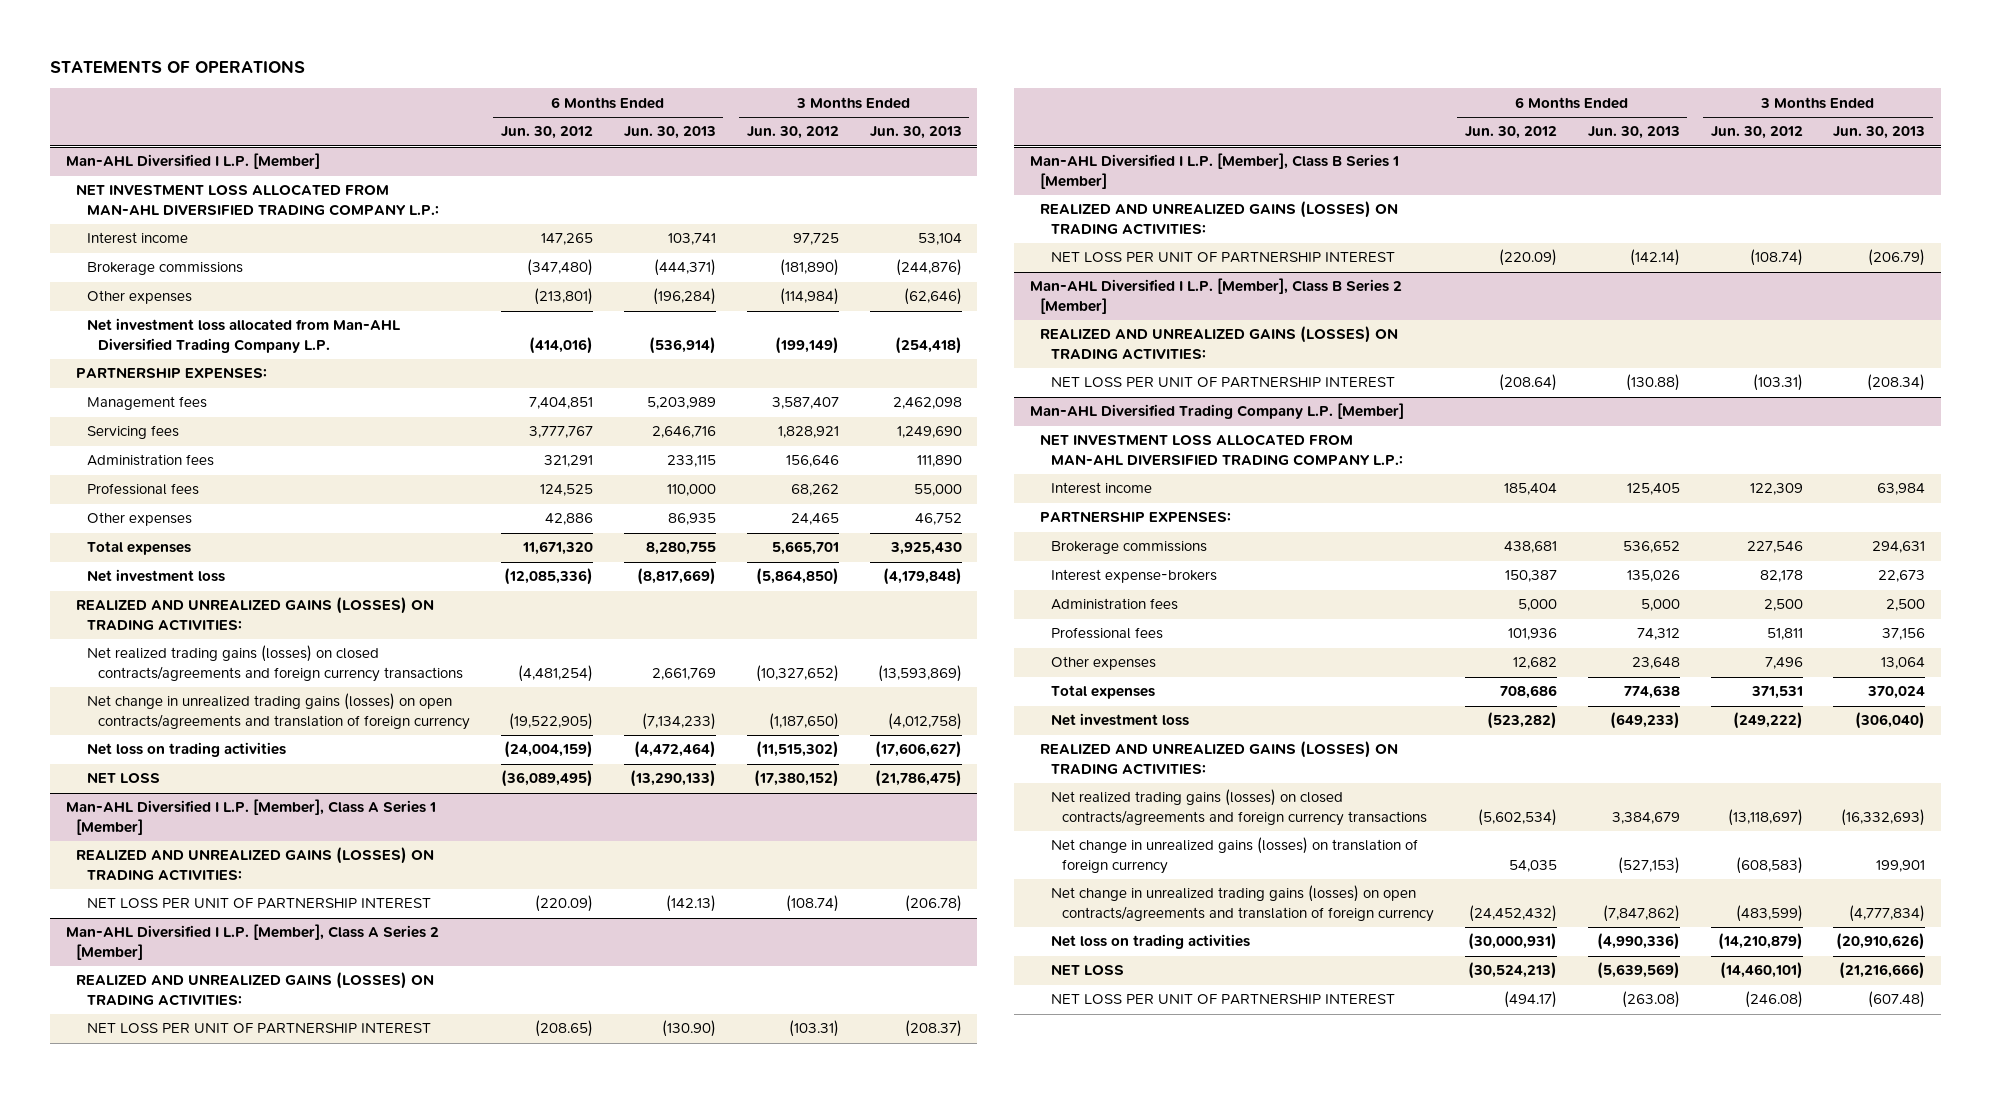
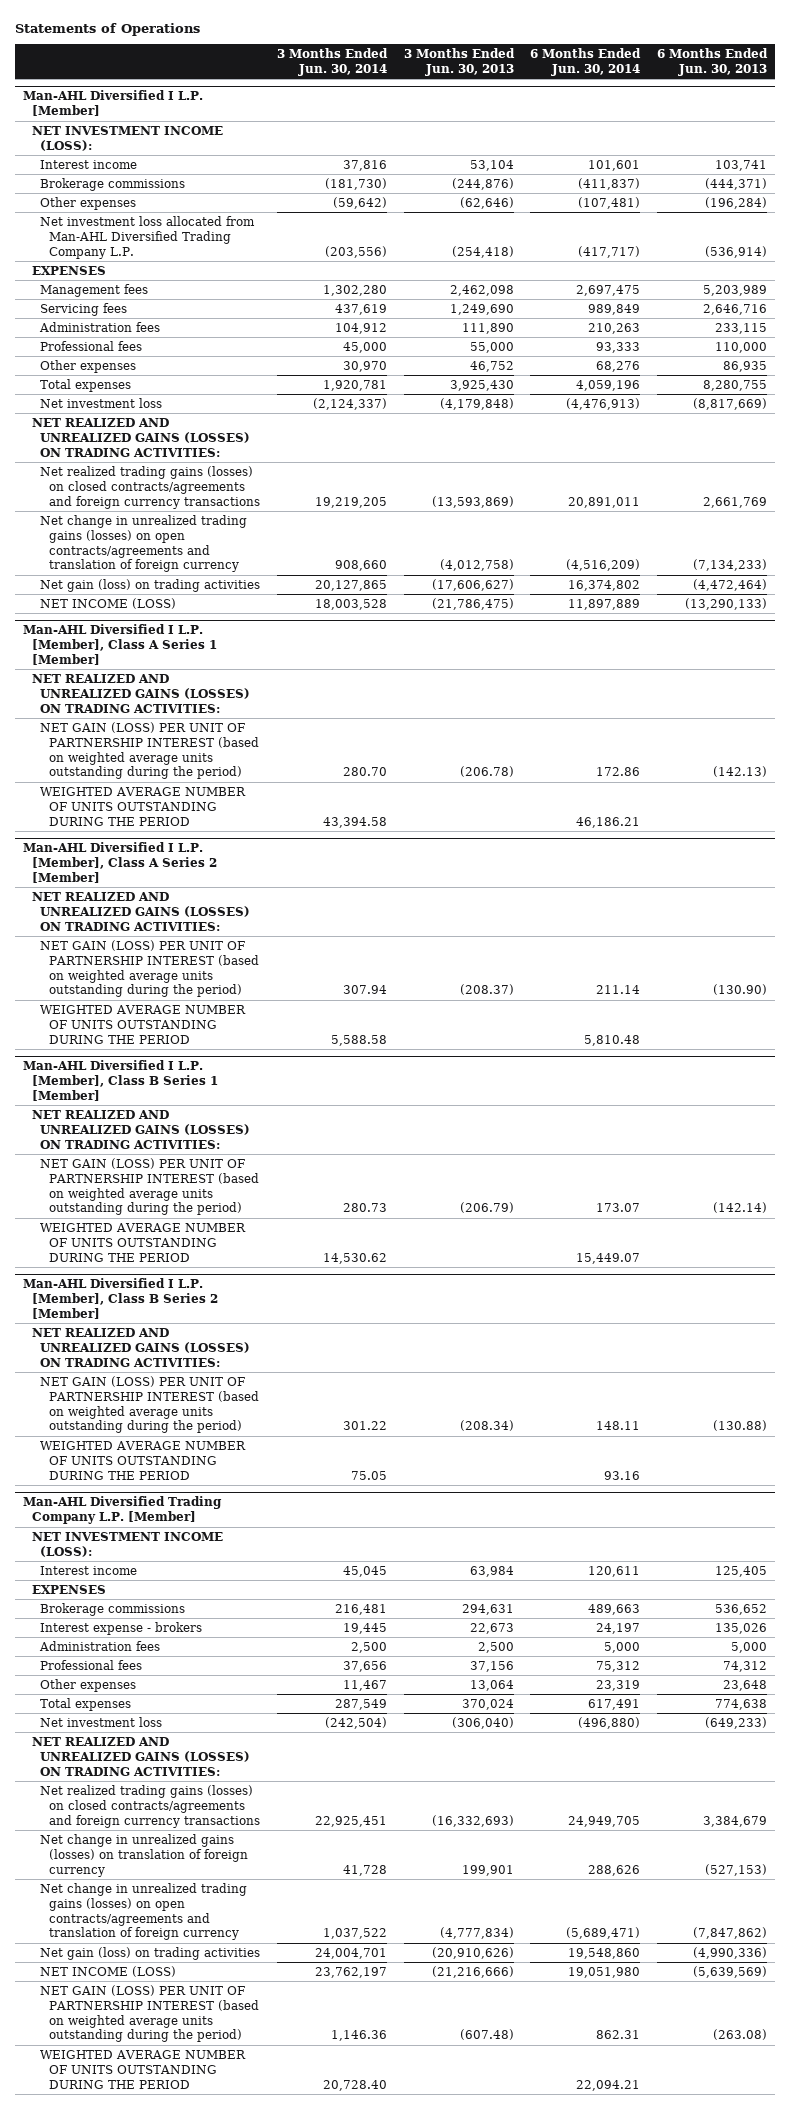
- STATEMENTS OF OPERATIONS
+ Statements of Operations
- | 6 Months Ended Jun. 30, 2012 | 6 Months Ended Jun. 30, 2013 | 3 Months Ended Jun. 30, 2012 | 3 Months Ended Jun. 30, 2013
+ | 3 Months Ended Jun. 30, 2014 | 3 Months Ended Jun. 30, 2013 | 6 Months Ended Jun. 30, 2014 | 6 Months Ended Jun. 30, 2013
@ Man-AHL Diversified I L.P. [Member]
- NET INVESTMENT LOSS ALLOCATED FROM MAN-AHL DIVERSIFIED TRADING COMPANY L.P.:
+ NET INVESTMENT INCOME (LOSS):
- PARTNERSHIP EXPENSES:
+ EXPENSES
- REALIZED AND UNREALIZED GAINS (LOSSES) ON TRADING ACTIVITIES:
+ NET REALIZED AND UNREALIZED GAINS (LOSSES) ON TRADING ACTIVITIES:
- Net loss on trading activities | (24,004,159) | (4,472,464) | (11,515,302) | (17,606,627)
- NET LOSS | (36,089,495) | (13,290,133) | (17,380,152) | (21,786,475)
+ Net gain (loss) on trading activities | 20,127,865 | (17,606,627) | 16,374,802 | (4,472,464)
+ NET INCOME (LOSS) | 18,003,528 | (21,786,475) | 11,897,889 | (13,290,133)
@ Man-AHL Diversified I L.P. [Member], Class A Series 1 [Member]
- REALIZED AND UNREALIZED GAINS (LOSSES) ON TRADING ACTIVITIES:
- NET LOSS PER UNIT OF PARTNERSHIP INTEREST | (220.09) | (142.13) | (108.74) | (206.78)
+ NET REALIZED AND UNREALIZED GAINS (LOSSES) ON TRADING ACTIVITIES:
+ NET GAIN (LOSS) PER UNIT OF PARTNERSHIP INTEREST (based on weighted average units outstanding during the period) | 280.70 | (206.78) | 172.86 | (142.13)
+ WEIGHTED AVERAGE NUMBER OF UNITS OUTSTANDING DURING THE PERIOD | 43,394.58 | | 46,186.21 |
@ Man-AHL Diversified I L.P. [Member], Class A Series 2 [Member]
- REALIZED AND UNREALIZED GAINS (LOSSES) ON TRADING ACTIVITIES:
- NET LOSS PER UNIT OF PARTNERSHIP INTEREST | (208.65) | (130.90) | (103.31) | (208.37)
+ NET REALIZED AND UNREALIZED GAINS (LOSSES) ON TRADING ACTIVITIES:
+ NET GAIN (LOSS) PER UNIT OF PARTNERSHIP INTEREST (based on weighted average units outstanding during the period) | 307.94 | (208.37) | 211.14 | (130.90)
+ WEIGHTED AVERAGE NUMBER OF UNITS OUTSTANDING DURING THE PERIOD | 5,588.58 | | 5,810.48 |
@ Man-AHL Diversified I L.P. [Member], Class B Series 1 [Member]
- REALIZED AND UNREALIZED GAINS (LOSSES) ON TRADING ACTIVITIES:
- NET LOSS PER UNIT OF PARTNERSHIP INTEREST | (220.09) | (142.14) | (108.74) | (206.79)
+ NET REALIZED AND UNREALIZED GAINS (LOSSES) ON TRADING ACTIVITIES:
+ NET GAIN (LOSS) PER UNIT OF PARTNERSHIP INTEREST (based on weighted average units outstanding during the period) | 280.73 | (206.79) | 173.07 | (142.14)
+ WEIGHTED AVERAGE NUMBER OF UNITS OUTSTANDING DURING THE PERIOD | 14,530.62 | | 15,449.07 |
@ Man-AHL Diversified I L.P. [Member], Class B Series 2 [Member]
- REALIZED AND UNREALIZED GAINS (LOSSES) ON TRADING ACTIVITIES:
- NET LOSS PER UNIT OF PARTNERSHIP INTEREST | (208.64) | (130.88) | (103.31) | (208.34)
+ NET REALIZED AND UNREALIZED GAINS (LOSSES) ON TRADING ACTIVITIES:
+ NET GAIN (LOSS) PER UNIT OF PARTNERSHIP INTEREST (based on weighted average units outstanding during the period) | 301.22 | (208.34) | 148.11 | (130.88)
+ WEIGHTED AVERAGE NUMBER OF UNITS OUTSTANDING DURING THE PERIOD | 75.05 | | 93.16 |
@ Man-AHL Diversified Trading Company L.P. [Member]
- NET INVESTMENT LOSS ALLOCATED FROM MAN-AHL DIVERSIFIED TRADING COMPANY L.P.:
+ NET INVESTMENT INCOME (LOSS):
- PARTNERSHIP EXPENSES:
+ EXPENSES
- Interest expense-brokers | 150,387 | 135,026 | 82,178 | 22,673
+ Interest expense - brokers | 19,445 | 22,673 | 24,197 | 135,026
- REALIZED AND UNREALIZED GAINS (LOSSES) ON TRADING ACTIVITIES:
+ NET REALIZED AND UNREALIZED GAINS (LOSSES) ON TRADING ACTIVITIES:
- Net loss on trading activities | (30,000,931) | (4,990,336) | (14,210,879) | (20,910,626)
- NET LOSS | (30,524,213) | (5,639,569) | (14,460,101) | (21,216,666)
- NET LOSS PER UNIT OF PARTNERSHIP INTEREST | (494.17) | (263.08) | (246.08) | (607.48)
+ Net gain (loss) on trading activities | 24,004,701 | (20,910,626) | 19,548,860 | (4,990,336)
+ NET INCOME (LOSS) | 23,762,197 | (21,216,666) | 19,051,980 | (5,639,569)
+ NET GAIN (LOSS) PER UNIT OF PARTNERSHIP INTEREST (based on weighted average units outstanding during the period) | 1,146.36 | (607.48) | 862.31 | (263.08)
+ WEIGHTED AVERAGE NUMBER OF UNITS OUTSTANDING DURING THE PERIOD | 20,728.40 | | 22,094.21 |

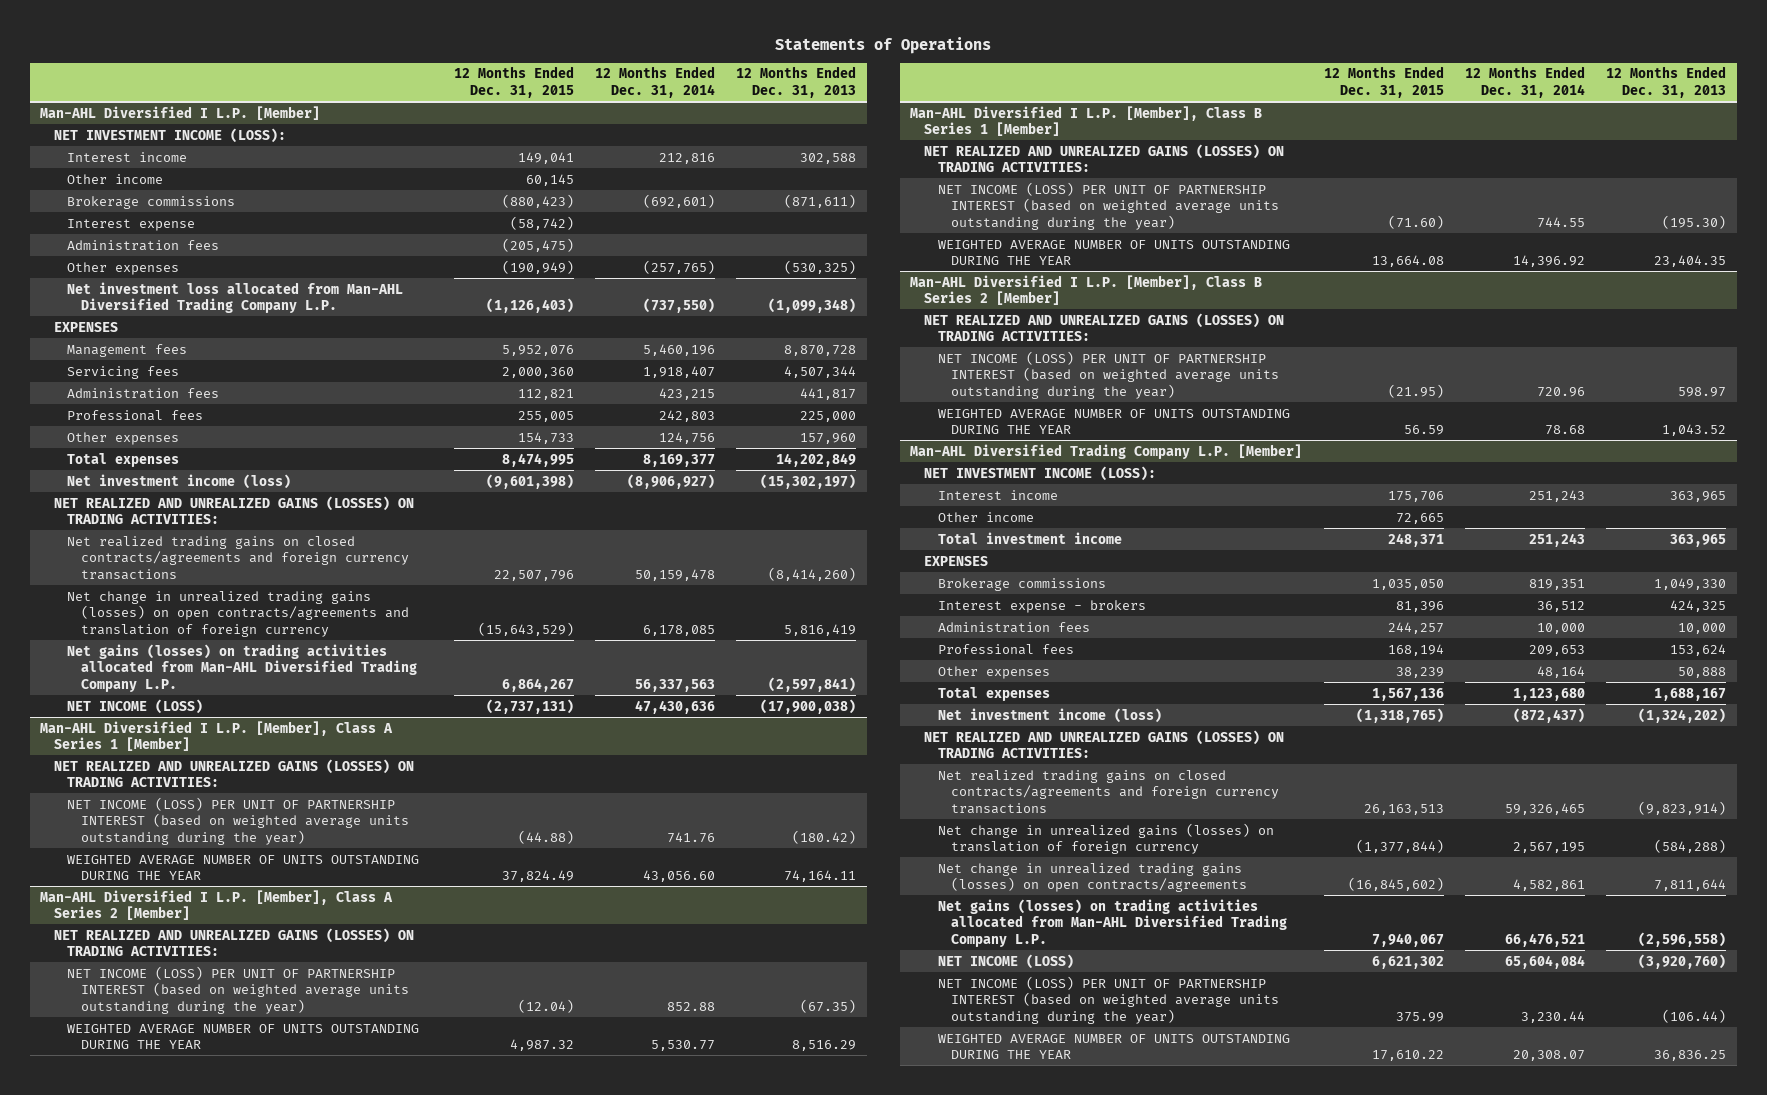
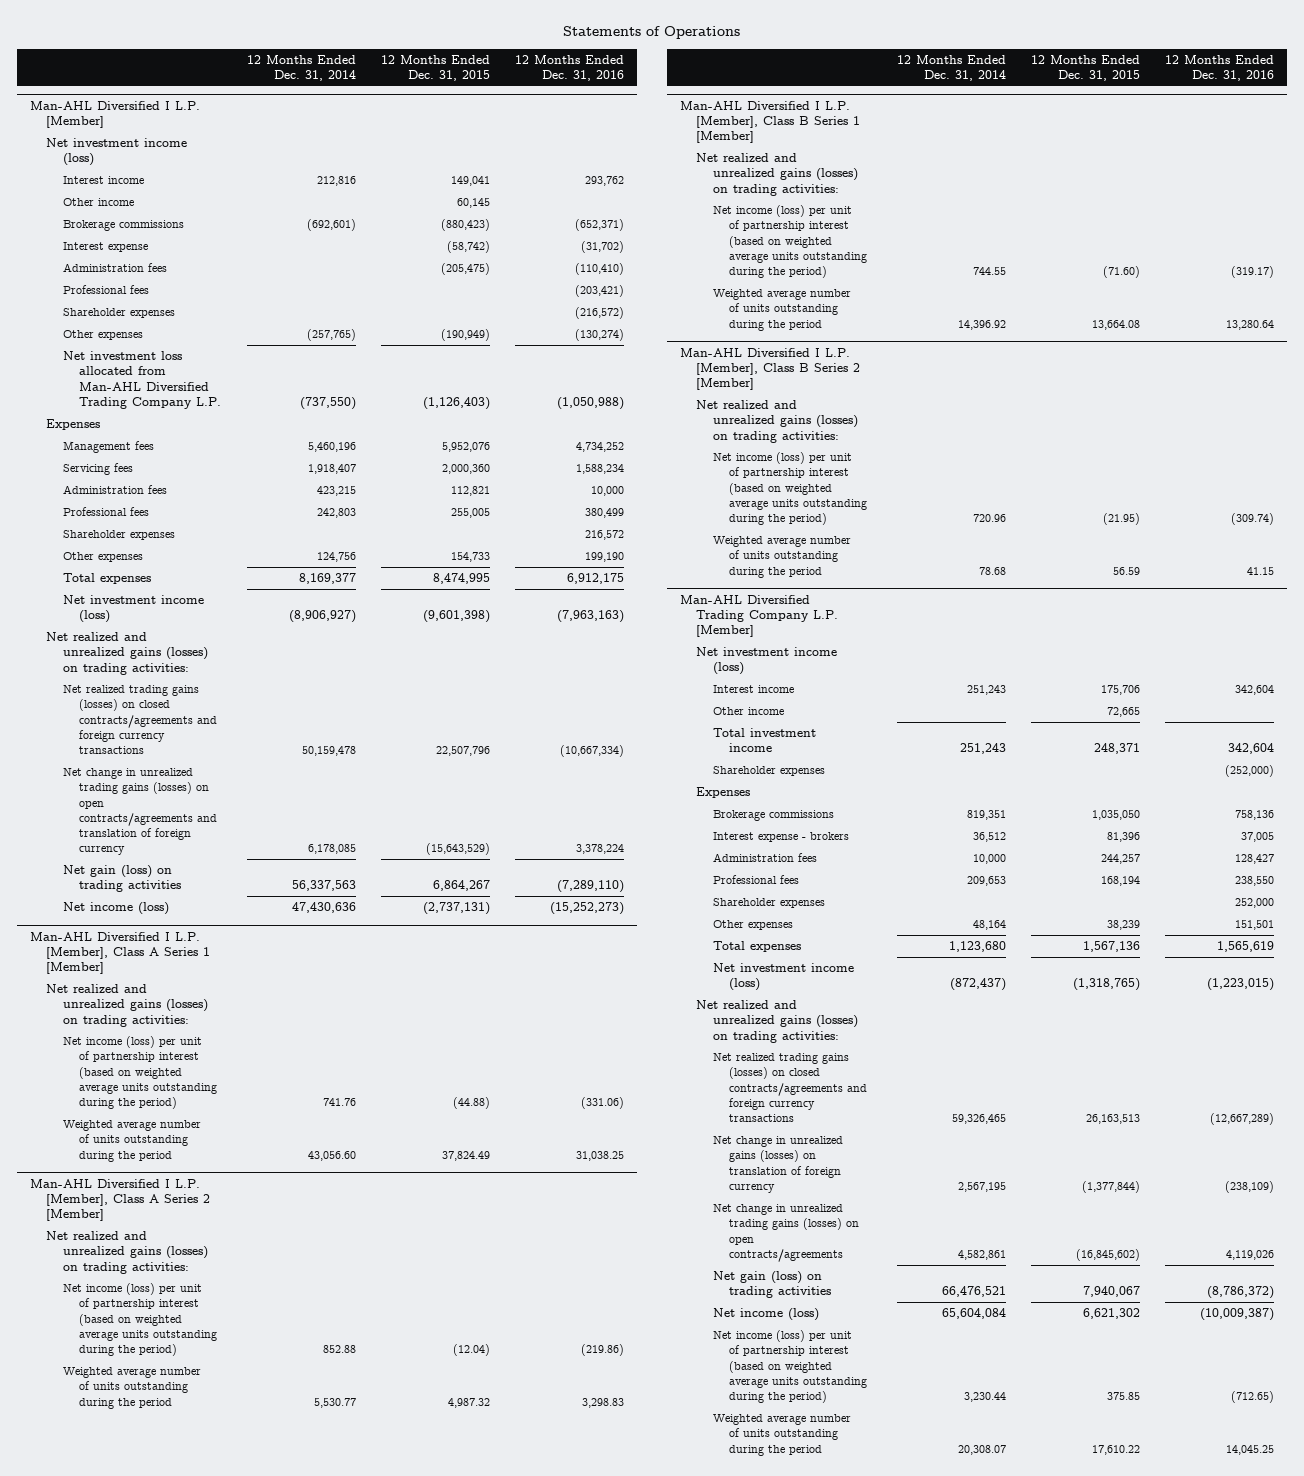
- | 12 Months Ended Dec. 31, 2015 | 12 Months Ended Dec. 31, 2014 | 12 Months Ended Dec. 31, 2013
+ | 12 Months Ended Dec. 31, 2014 | 12 Months Ended Dec. 31, 2015 | 12 Months Ended Dec. 31, 2016
@ Man-AHL Diversified I L.P. [Member]
- NET INVESTMENT INCOME (LOSS):
+ Net investment income (loss)
+ Professional fees | | | (203,421)
+ Shareholder expenses | | | (216,572)
- EXPENSES
+ Expenses
+ Shareholder expenses | | | 216,572
- NET REALIZED AND UNREALIZED GAINS (LOSSES) ON TRADING ACTIVITIES:
- Net realized trading gains on closed contracts/agreements and foreign currency transactions | 22,507,796 | 50,159,478 | (8,414,260)
+ Net realized and unrealized gains (losses) on trading activities:
+ Net realized trading gains (losses) on closed contracts/agreements and foreign currency transactions | 50,159,478 | 22,507,796 | (10,667,334)
- Net gains (losses) on trading activities allocated from Man-AHL Diversified Trading Company L.P. | 6,864,267 | 56,337,563 | (2,597,841)
- NET INCOME (LOSS) | (2,737,131) | 47,430,636 | (17,900,038)
+ Net gain (loss) on trading activities | 56,337,563 | 6,864,267 | (7,289,110)
+ Net income (loss) | 47,430,636 | (2,737,131) | (15,252,273)
@ Man-AHL Diversified I L.P. [Member], Class A Series 1 [Member]
- NET REALIZED AND UNREALIZED GAINS (LOSSES) ON TRADING ACTIVITIES:
- NET INCOME (LOSS) PER UNIT OF PARTNERSHIP INTEREST (based on weighted average units outstanding during the year) | (44.88) | 741.76 | (180.42)
- WEIGHTED AVERAGE NUMBER OF UNITS OUTSTANDING DURING THE YEAR | 37,824.49 | 43,056.60 | 74,164.11
+ Net realized and unrealized gains (losses) on trading activities:
+ Net income (loss) per unit of partnership interest (based on weighted average units outstanding during the period) | 741.76 | (44.88) | (331.06)
+ Weighted average number of units outstanding during the period | 43,056.60 | 37,824.49 | 31,038.25
@ Man-AHL Diversified I L.P. [Member], Class A Series 2 [Member]
- NET REALIZED AND UNREALIZED GAINS (LOSSES) ON TRADING ACTIVITIES:
- NET INCOME (LOSS) PER UNIT OF PARTNERSHIP INTEREST (based on weighted average units outstanding during the year) | (12.04) | 852.88 | (67.35)
- WEIGHTED AVERAGE NUMBER OF UNITS OUTSTANDING DURING THE YEAR | 4,987.32 | 5,530.77 | 8,516.29
+ Net realized and unrealized gains (losses) on trading activities:
+ Net income (loss) per unit of partnership interest (based on weighted average units outstanding during the period) | 852.88 | (12.04) | (219.86)
+ Weighted average number of units outstanding during the period | 5,530.77 | 4,987.32 | 3,298.83
@ Man-AHL Diversified I L.P. [Member], Class B Series 1 [Member]
- NET REALIZED AND UNREALIZED GAINS (LOSSES) ON TRADING ACTIVITIES:
- NET INCOME (LOSS) PER UNIT OF PARTNERSHIP INTEREST (based on weighted average units outstanding during the year) | (71.60) | 744.55 | (195.30)
- WEIGHTED AVERAGE NUMBER OF UNITS OUTSTANDING DURING THE YEAR | 13,664.08 | 14,396.92 | 23,404.35
+ Net realized and unrealized gains (losses) on trading activities:
+ Net income (loss) per unit of partnership interest (based on weighted average units outstanding during the period) | 744.55 | (71.60) | (319.17)
+ Weighted average number of units outstanding during the period | 14,396.92 | 13,664.08 | 13,280.64
@ Man-AHL Diversified I L.P. [Member], Class B Series 2 [Member]
- NET REALIZED AND UNREALIZED GAINS (LOSSES) ON TRADING ACTIVITIES:
- NET INCOME (LOSS) PER UNIT OF PARTNERSHIP INTEREST (based on weighted average units outstanding during the year) | (21.95) | 720.96 | 598.97
- WEIGHTED AVERAGE NUMBER OF UNITS OUTSTANDING DURING THE YEAR | 56.59 | 78.68 | 1,043.52
+ Net realized and unrealized gains (losses) on trading activities:
+ Net income (loss) per unit of partnership interest (based on weighted average units outstanding during the period) | 720.96 | (21.95) | (309.74)
+ Weighted average number of units outstanding during the period | 78.68 | 56.59 | 41.15
@ Man-AHL Diversified Trading Company L.P. [Member]
- NET INVESTMENT INCOME (LOSS):
+ Net investment income (loss)
- EXPENSES
+ Shareholder expenses | | | (252,000)
+ Expenses
+ Shareholder expenses | | | 252,000
- NET REALIZED AND UNREALIZED GAINS (LOSSES) ON TRADING ACTIVITIES:
- Net realized trading gains on closed contracts/agreements and foreign currency transactions | 26,163,513 | 59,326,465 | (9,823,914)
+ Net realized and unrealized gains (losses) on trading activities:
+ Net realized trading gains (losses) on closed contracts/agreements and foreign currency transactions | 59,326,465 | 26,163,513 | (12,667,289)
- Net gains (losses) on trading activities allocated from Man-AHL Diversified Trading Company L.P. | 7,940,067 | 66,476,521 | (2,596,558)
- NET INCOME (LOSS) | 6,621,302 | 65,604,084 | (3,920,760)
- NET INCOME (LOSS) PER UNIT OF PARTNERSHIP INTEREST (based on weighted average units outstanding during the year) | 375.99 | 3,230.44 | (106.44)
- WEIGHTED AVERAGE NUMBER OF UNITS OUTSTANDING DURING THE YEAR | 17,610.22 | 20,308.07 | 36,836.25
+ Net gain (loss) on trading activities | 66,476,521 | 7,940,067 | (8,786,372)
+ Net income (loss) | 65,604,084 | 6,621,302 | (10,009,387)
+ Net income (loss) per unit of partnership interest (based on weighted average units outstanding during the period) | 3,230.44 | 375.85 | (712.65)
+ Weighted average number of units outstanding during the period | 20,308.07 | 17,610.22 | 14,045.25

